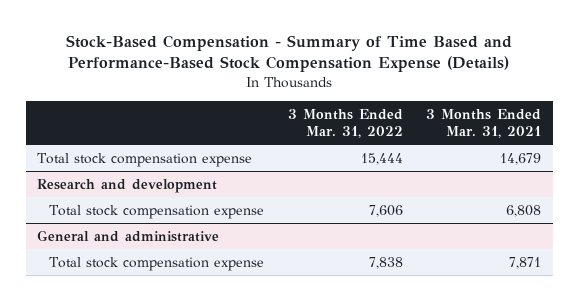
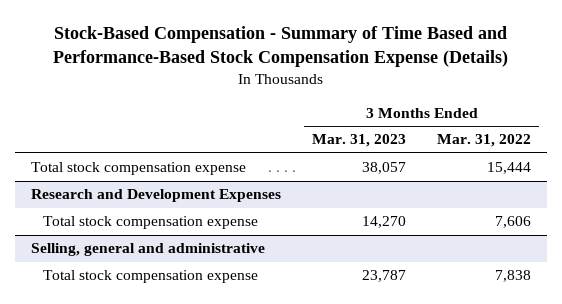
- | 3 Months Ended Mar. 31, 2022 | 3 Months Ended Mar. 31, 2021
+ | 3 Months Ended Mar. 31, 2023 | 3 Months Ended Mar. 31, 2022
- Research and development
+ Research and Development Expenses
- General and administrative
+ Selling, general and administrative

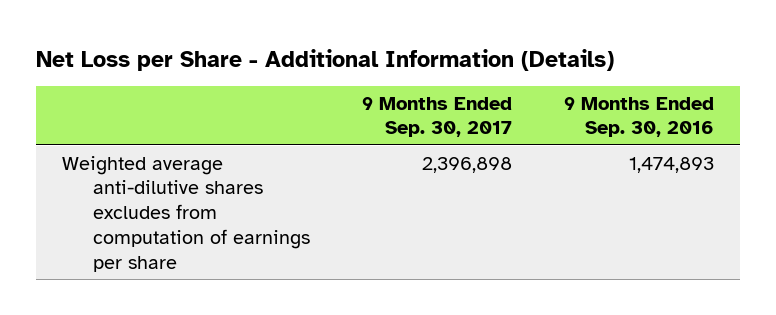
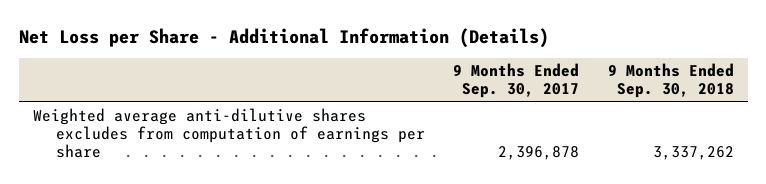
- | 9 Months Ended Sep. 30, 2017 | 9 Months Ended Sep. 30, 2016
+ | 9 Months Ended Sep. 30, 2017 | 9 Months Ended Sep. 30, 2018
- Weighted average anti-dilutive shares excludes from computation of earnings per share | 2,396,898 | 1,474,893
+ Weighted average anti-dilutive shares excludes from computation of earnings per share | 2,396,878 | 3,337,262

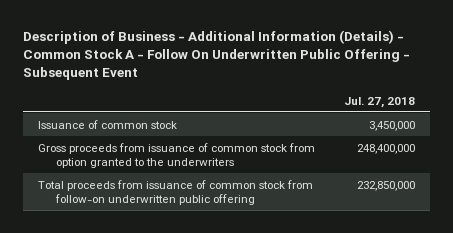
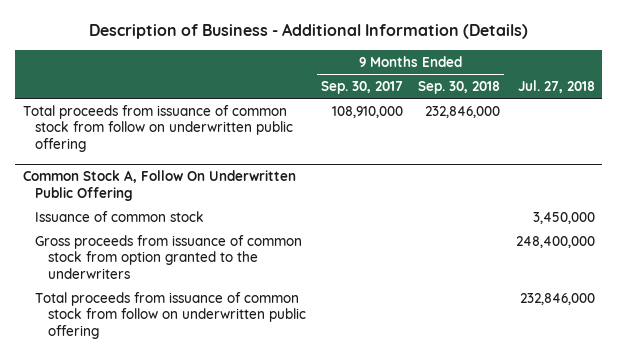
- Description of Business - Additional Information (Details) - Common Stock A - Follow On Underwritten Public Offering - Subsequent Event
+ Description of Business - Additional Information (Details)
- | Jul. 27, 2018
+ | 9 Months Ended Sep. 30, 2017 | 9 Months Ended Sep. 30, 2018 | Jul. 27, 2018
+ Total proceeds from issuance of common stock from follow on underwritten public offering | 108,910,000 | 232,846,000 |
+ Common Stock A, Follow On Underwritten Public Offering
- Total proceeds from issuance of common stock from follow-on underwritten public offering | 232,850,000
+ Total proceeds from issuance of common stock from follow on underwritten public offering | | | 232,846,000

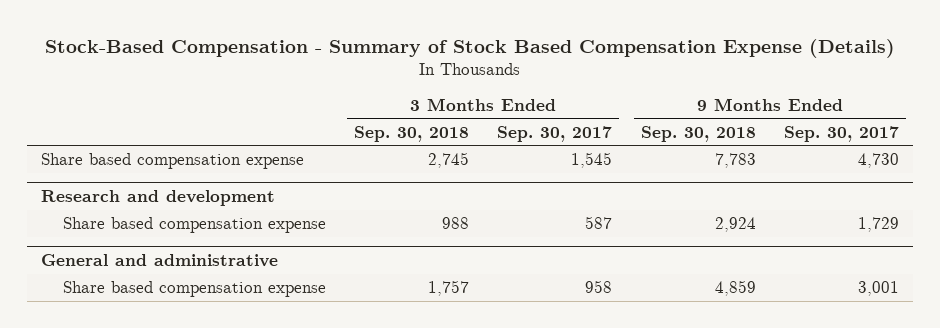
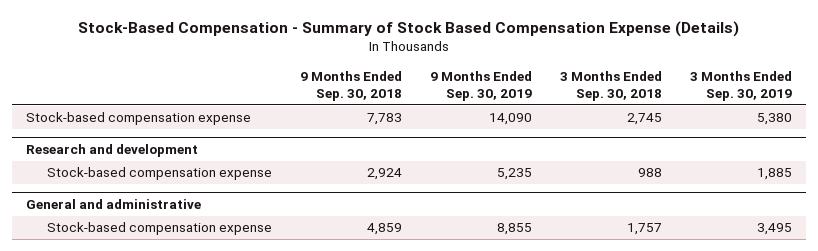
- | 3 Months Ended Sep. 30, 2018 | 3 Months Ended Sep. 30, 2017 | 9 Months Ended Sep. 30, 2018 | 9 Months Ended Sep. 30, 2017
+ | 9 Months Ended Sep. 30, 2018 | 9 Months Ended Sep. 30, 2019 | 3 Months Ended Sep. 30, 2018 | 3 Months Ended Sep. 30, 2019
- Share based compensation expense | 2,745 | 1,545 | 7,783 | 4,730
+ Stock-based compensation expense | 7,783 | 14,090 | 2,745 | 5,380
@ Research and development
- Share based compensation expense | 988 | 587 | 2,924 | 1,729
+ Stock-based compensation expense | 2,924 | 5,235 | 988 | 1,885
@ General and administrative
- Share based compensation expense | 1,757 | 958 | 4,859 | 3,001
+ Stock-based compensation expense | 4,859 | 8,855 | 1,757 | 3,495

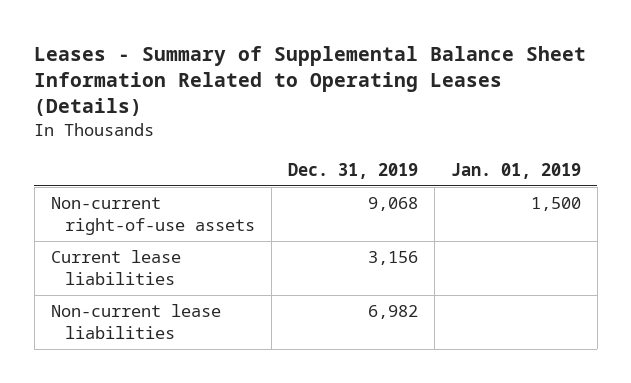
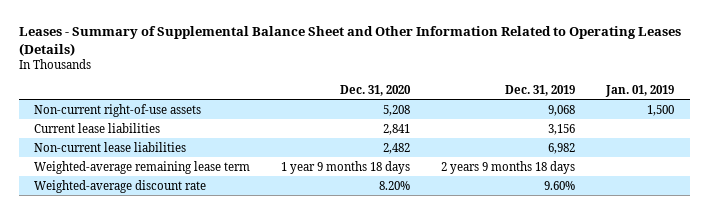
- Leases - Summary of Supplemental Balance Sheet Information Related to Operating Leases (Details)
+ Leases - Summary of Supplemental Balance Sheet and Other Information Related to Operating Leases (Details)
- | Dec. 31, 2019 | Jan. 01, 2019
+ | Dec. 31, 2020 | Dec. 31, 2019 | Jan. 01, 2019
+ Weighted-average remaining lease term | 1 year 9 months 18 days | 2 years 9 months 18 days |
+ Weighted-average discount rate | 8.20% | 9.60% |

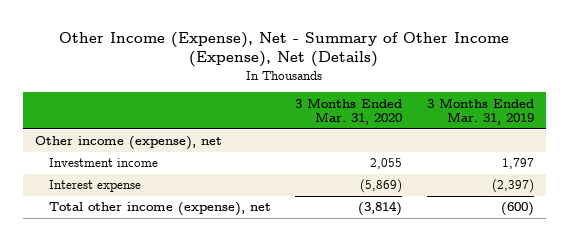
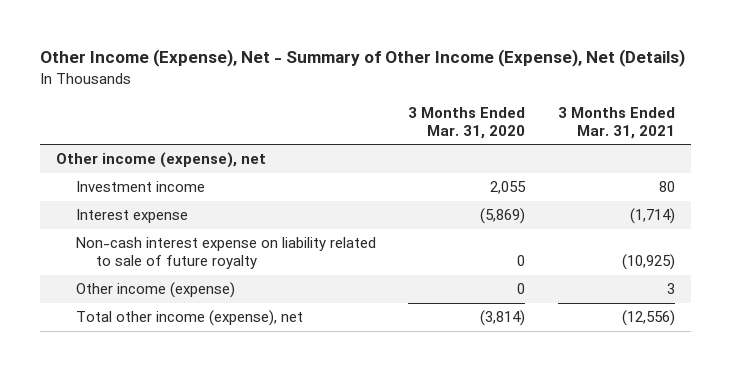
- | 3 Months Ended Mar. 31, 2020 | 3 Months Ended Mar. 31, 2019
+ | 3 Months Ended Mar. 31, 2020 | 3 Months Ended Mar. 31, 2021
+ Non-cash interest expense on liability related to sale of future royalty | 0 | (10,925)
+ Other income (expense) | 0 | 3

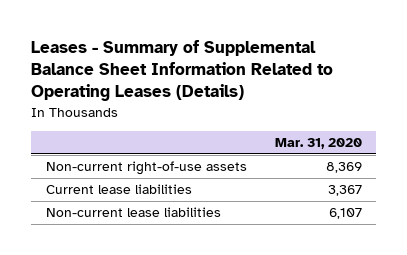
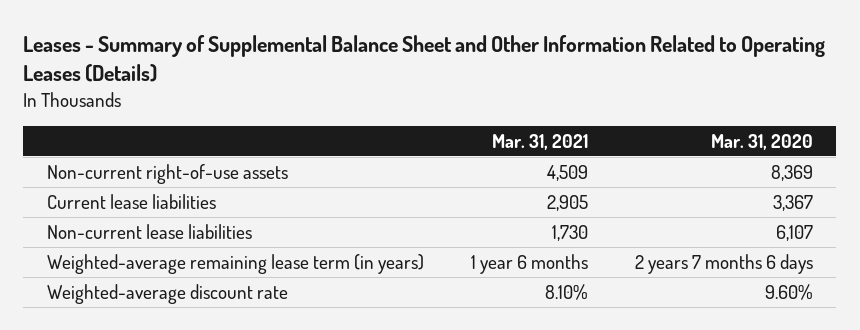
- Leases - Summary of Supplemental Balance Sheet Information Related to Operating Leases (Details)
+ Leases - Summary of Supplemental Balance Sheet and Other Information Related to Operating Leases (Details)
- | Mar. 31, 2020
+ | Mar. 31, 2021 | Mar. 31, 2020
+ Weighted-average remaining lease term (in years) | 1 year 6 months | 2 years 7 months 6 days
+ Weighted-average discount rate | 8.10% | 9.60%

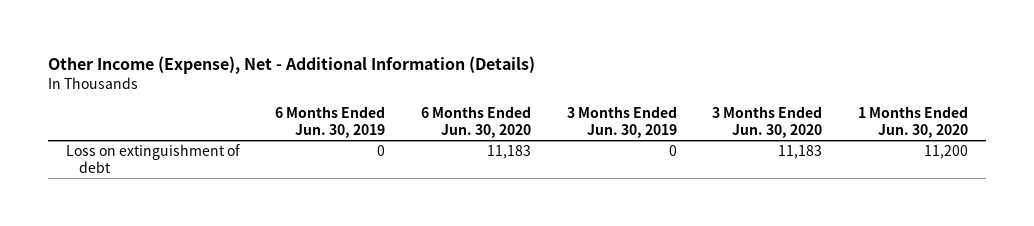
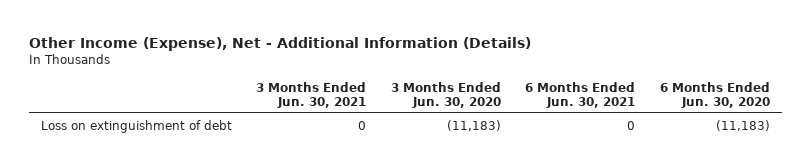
- | 6 Months Ended Jun. 30, 2019 | 6 Months Ended Jun. 30, 2020 | 3 Months Ended Jun. 30, 2019 | 3 Months Ended Jun. 30, 2020 | 1 Months Ended Jun. 30, 2020
+ | 3 Months Ended Jun. 30, 2021 | 3 Months Ended Jun. 30, 2020 | 6 Months Ended Jun. 30, 2021 | 6 Months Ended Jun. 30, 2020
- Loss on extinguishment of debt | 0 | 11,183 | 0 | 11,183 | 11,200
+ Loss on extinguishment of debt | 0 | (11,183) | 0 | (11,183)

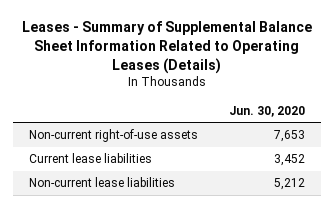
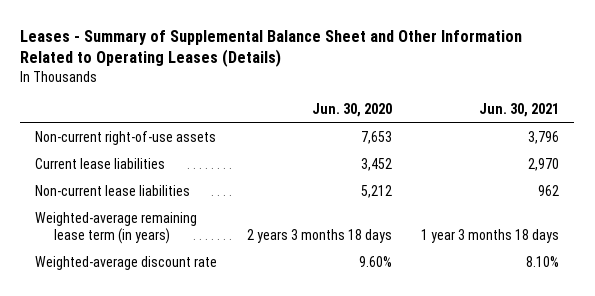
- Leases - Summary of Supplemental Balance Sheet Information Related to Operating Leases (Details)
+ Leases - Summary of Supplemental Balance Sheet and Other Information Related to Operating Leases (Details)
- | Jun. 30, 2020
+ | Jun. 30, 2020 | Jun. 30, 2021
+ Weighted-average remaining lease term (in years) | 2 years 3 months 18 days | 1 year 3 months 18 days
+ Weighted-average discount rate | 9.60% | 8.10%

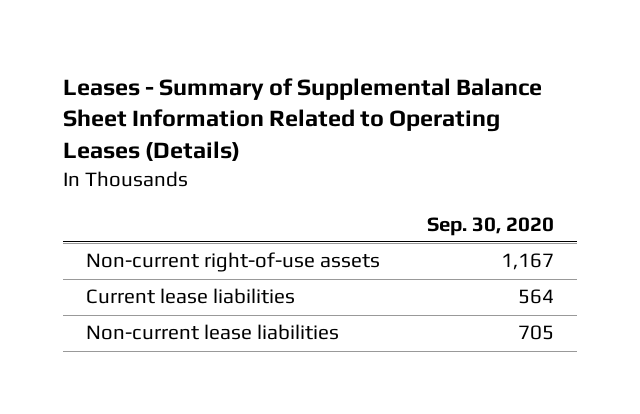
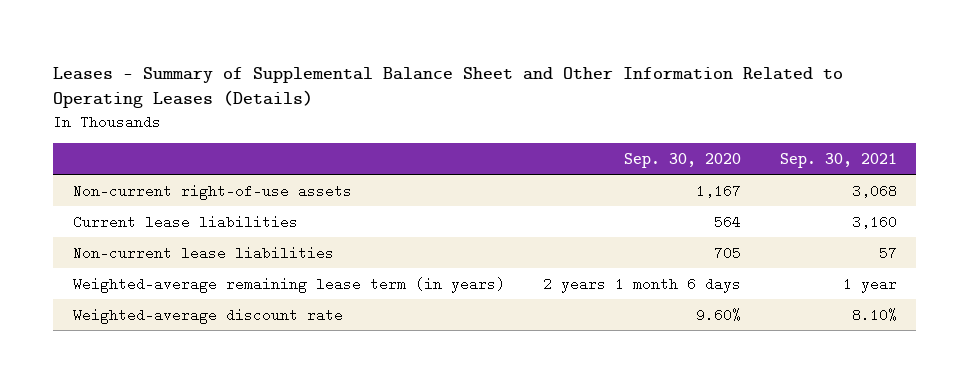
- Leases - Summary of Supplemental Balance Sheet Information Related to Operating Leases (Details)
+ Leases - Summary of Supplemental Balance Sheet and Other Information Related to Operating Leases (Details)
- | Sep. 30, 2020
+ | Sep. 30, 2020 | Sep. 30, 2021
+ Weighted-average remaining lease term (in years) | 2 years 1 month 6 days | 1 year
+ Weighted-average discount rate | 9.60% | 8.10%

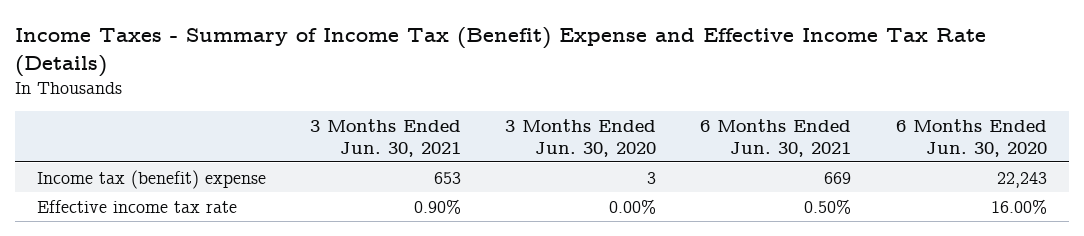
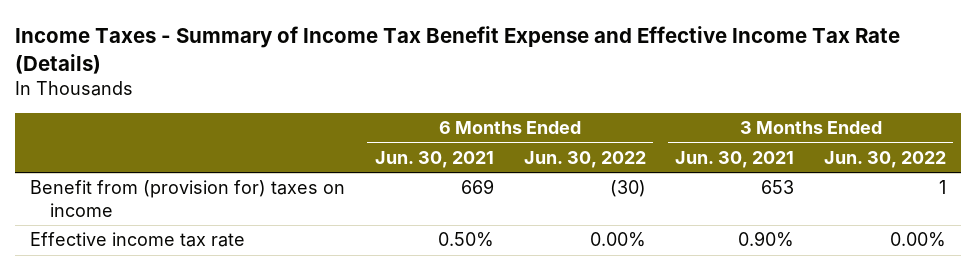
- Income Taxes - Summary of Income Tax (Benefit) Expense and Effective Income Tax Rate (Details)
+ Income Taxes - Summary of Income Tax Benefit Expense and Effective Income Tax Rate (Details)
- | 3 Months Ended Jun. 30, 2021 | 3 Months Ended Jun. 30, 2020 | 6 Months Ended Jun. 30, 2021 | 6 Months Ended Jun. 30, 2020
+ | 6 Months Ended Jun. 30, 2021 | 6 Months Ended Jun. 30, 2022 | 3 Months Ended Jun. 30, 2021 | 3 Months Ended Jun. 30, 2022
- Income tax (benefit) expense | 653 | 3 | 669 | 22,243
+ Benefit from (provision for) taxes on income | 669 | (30) | 653 | 1

